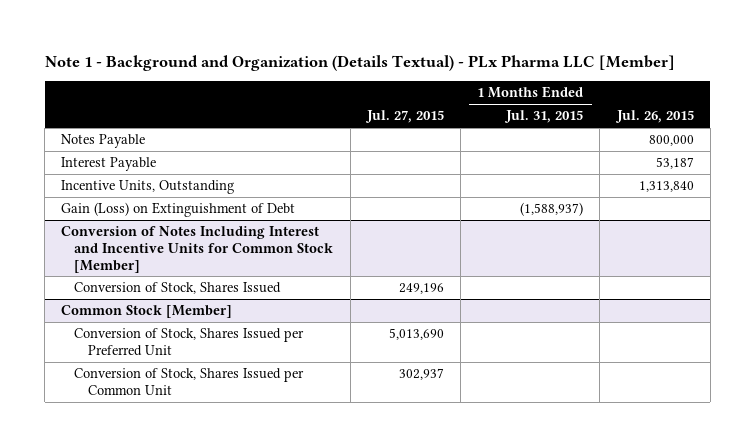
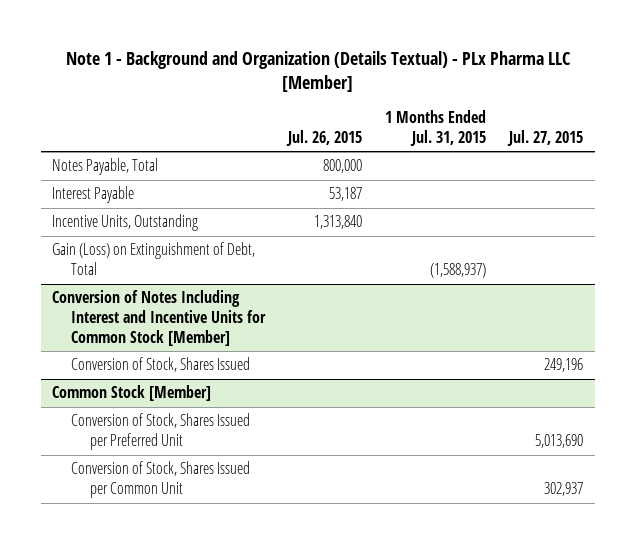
- | Jul. 27, 2015 | 1 Months Ended Jul. 31, 2015 | Jul. 26, 2015
+ | Jul. 26, 2015 | 1 Months Ended Jul. 31, 2015 | Jul. 27, 2015
- Notes Payable | | | 800,000
+ Notes Payable, Total | 800,000 | |
- Gain (Loss) on Extinguishment of Debt | | (1,588,937) |
+ Gain (Loss) on Extinguishment of Debt, Total | | (1,588,937) |

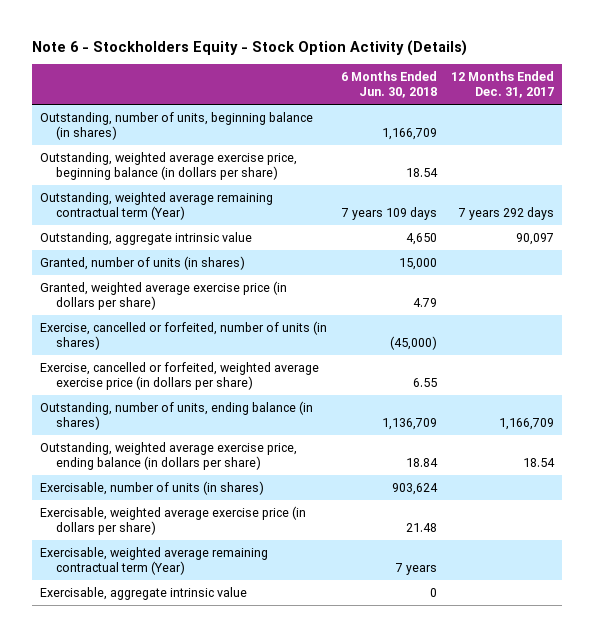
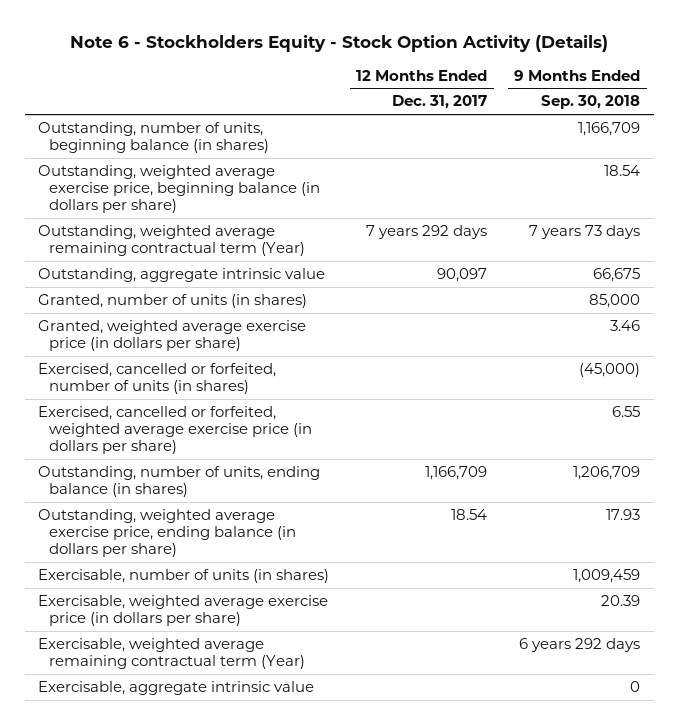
- | 6 Months Ended Jun. 30, 2018 | 12 Months Ended Dec. 31, 2017
+ | 12 Months Ended Dec. 31, 2017 | 9 Months Ended Sep. 30, 2018
- Exercise, cancelled or forfeited, number of units (in shares) | (45,000) |
- Exercise, cancelled or forfeited, weighted average exercise price (in dollars per share) | 6.55 |
+ Exercised, cancelled or forfeited, number of units (in shares) | | (45,000)
+ Exercised, cancelled or forfeited, weighted average exercise price (in dollars per share) | | 6.55

